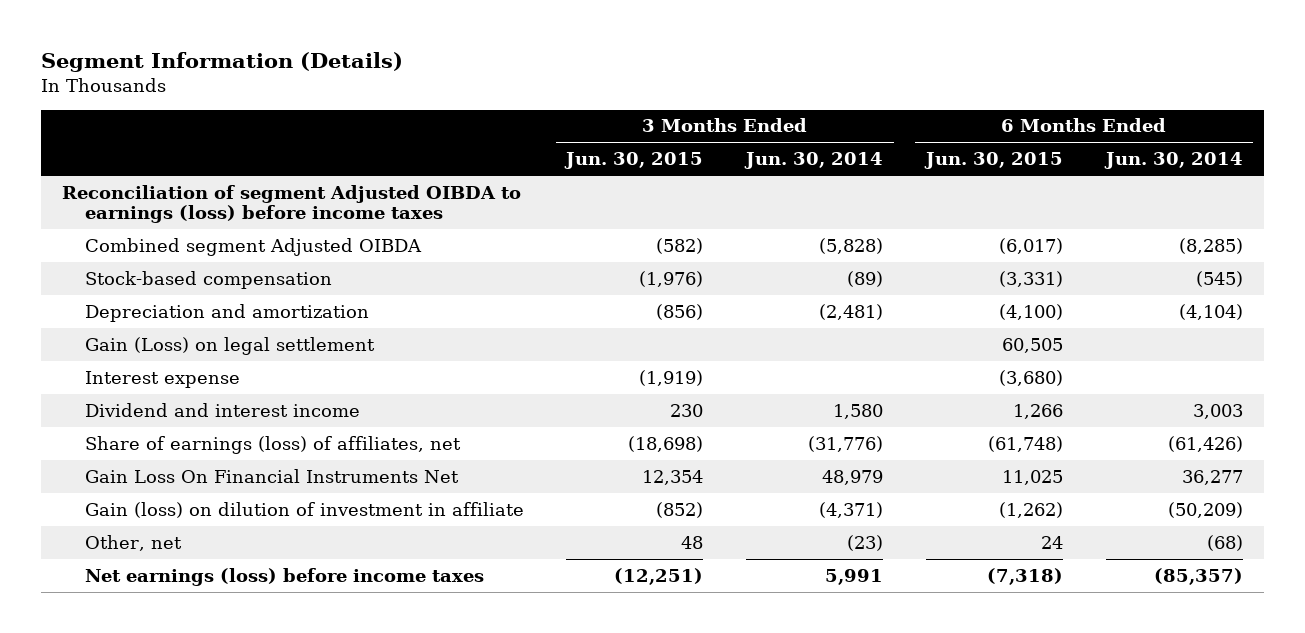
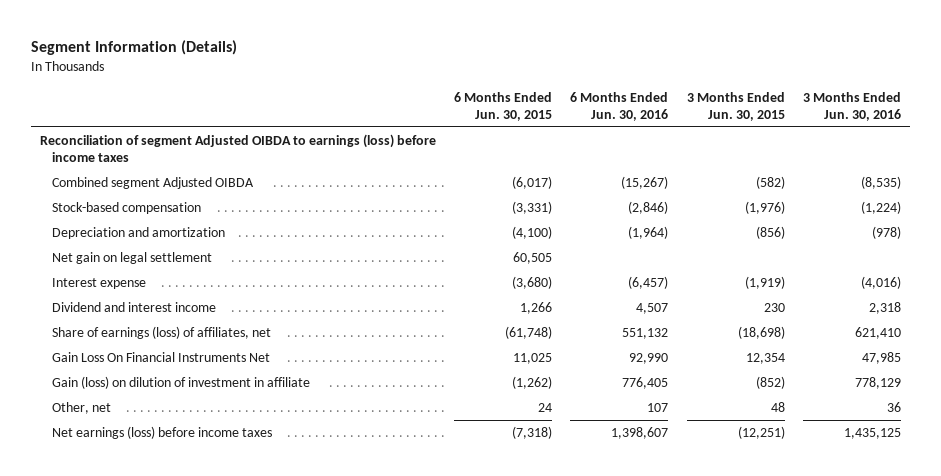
- | 3 Months Ended Jun. 30, 2015 | 3 Months Ended Jun. 30, 2014 | 6 Months Ended Jun. 30, 2015 | 6 Months Ended Jun. 30, 2014
+ | 6 Months Ended Jun. 30, 2015 | 6 Months Ended Jun. 30, 2016 | 3 Months Ended Jun. 30, 2015 | 3 Months Ended Jun. 30, 2016
- Gain (Loss) on legal settlement | | | 60,505 |
+ Net gain on legal settlement | 60,505 | | |

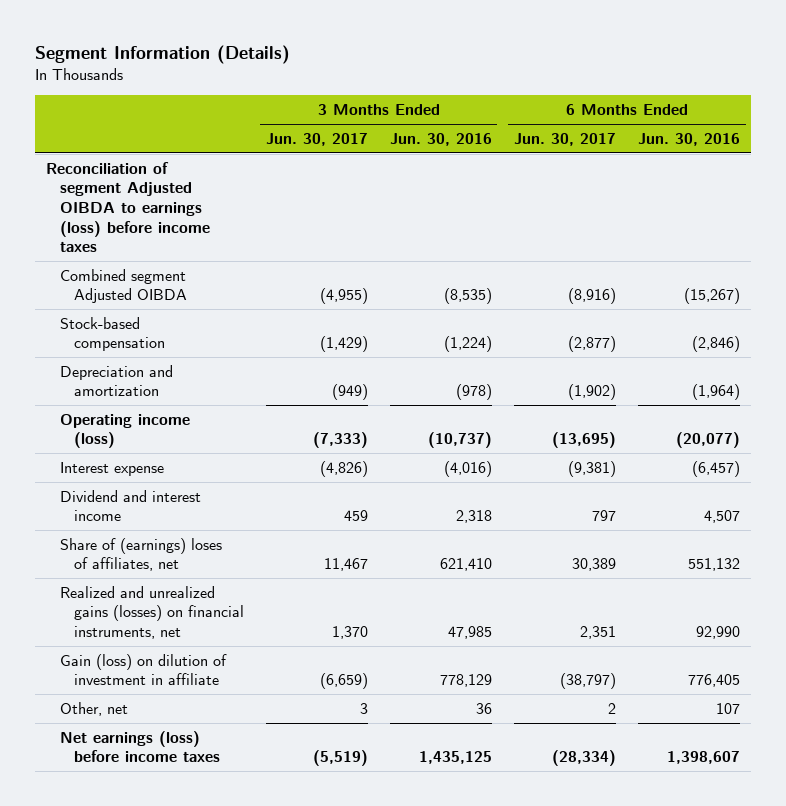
- | 6 Months Ended Jun. 30, 2015 | 6 Months Ended Jun. 30, 2016 | 3 Months Ended Jun. 30, 2015 | 3 Months Ended Jun. 30, 2016
+ | 3 Months Ended Jun. 30, 2017 | 3 Months Ended Jun. 30, 2016 | 6 Months Ended Jun. 30, 2017 | 6 Months Ended Jun. 30, 2016
- Net gain on legal settlement | 60,505 | | |
+ Operating income (loss) | (7,333) | (10,737) | (13,695) | (20,077)
- Share of earnings (loss) of affiliates, net | (61,748) | 551,132 | (18,698) | 621,410
- Gain Loss On Financial Instruments Net | 11,025 | 92,990 | 12,354 | 47,985
+ Share of (earnings) loses of affiliates, net | 11,467 | 621,410 | 30,389 | 551,132
+ Realized and unrealized gains (losses) on financial instruments, net | 1,370 | 47,985 | 2,351 | 92,990

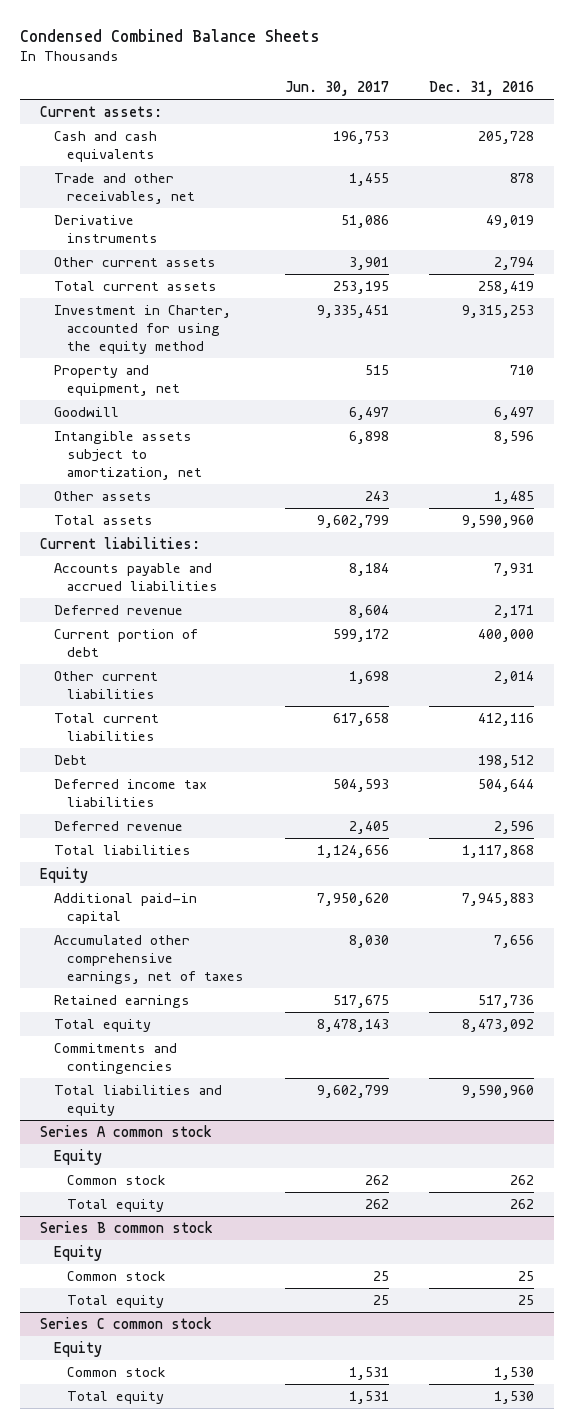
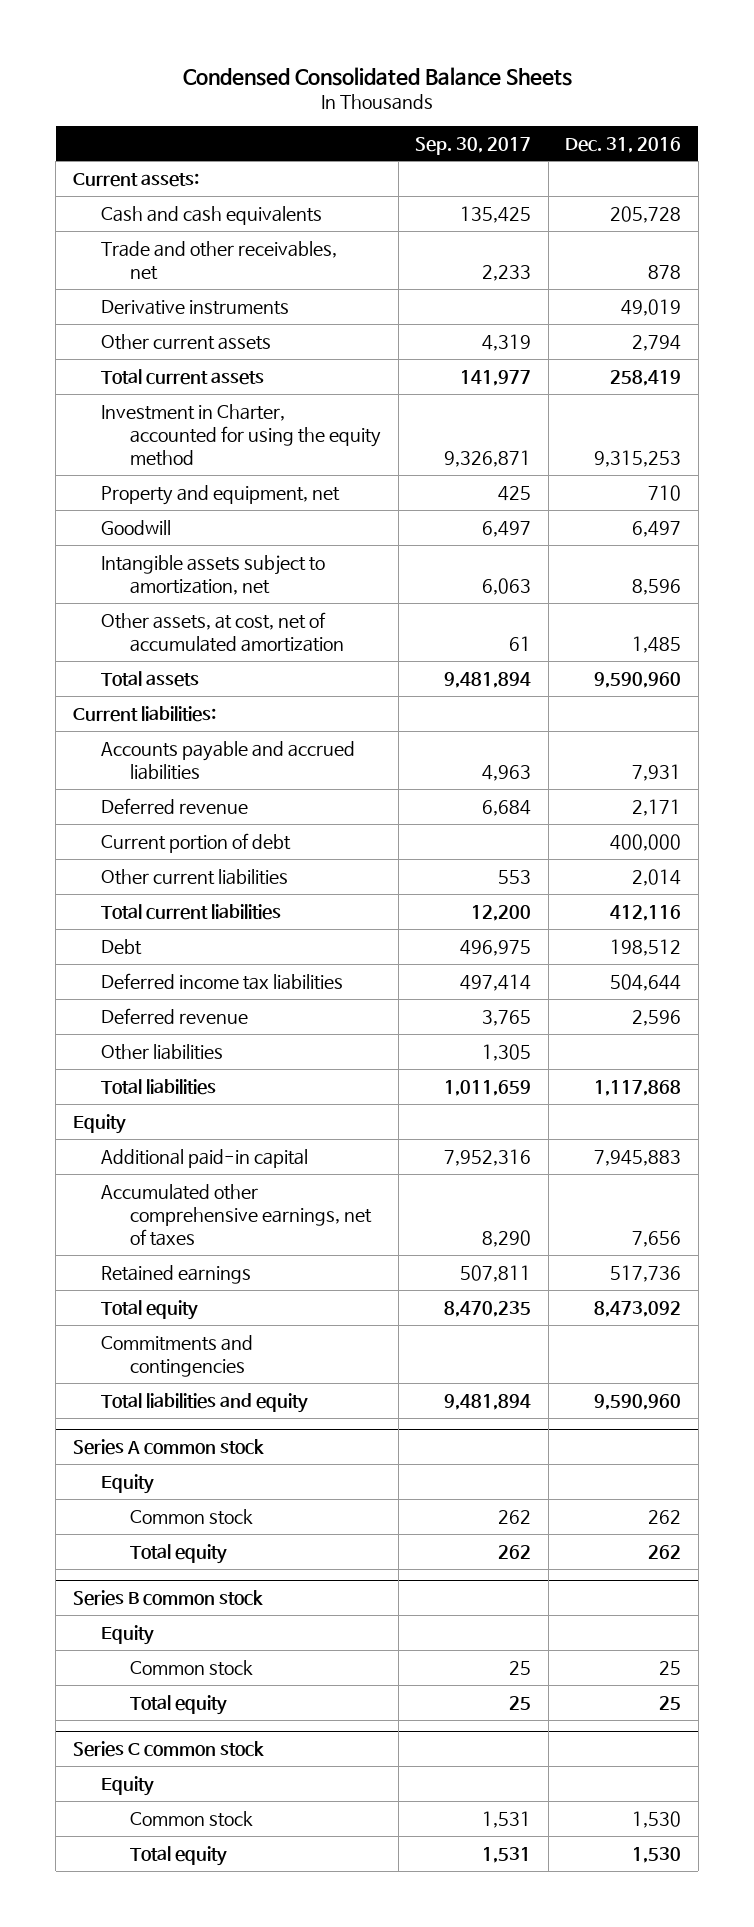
- Condensed Combined Balance Sheets
+ Condensed Consolidated Balance Sheets
- | Jun. 30, 2017 | Dec. 31, 2016
+ | Sep. 30, 2017 | Dec. 31, 2016
- Other assets | 243 | 1,485
+ Other assets, at cost, net of accumulated amortization | 61 | 1,485
+ Other liabilities | 1,305 |

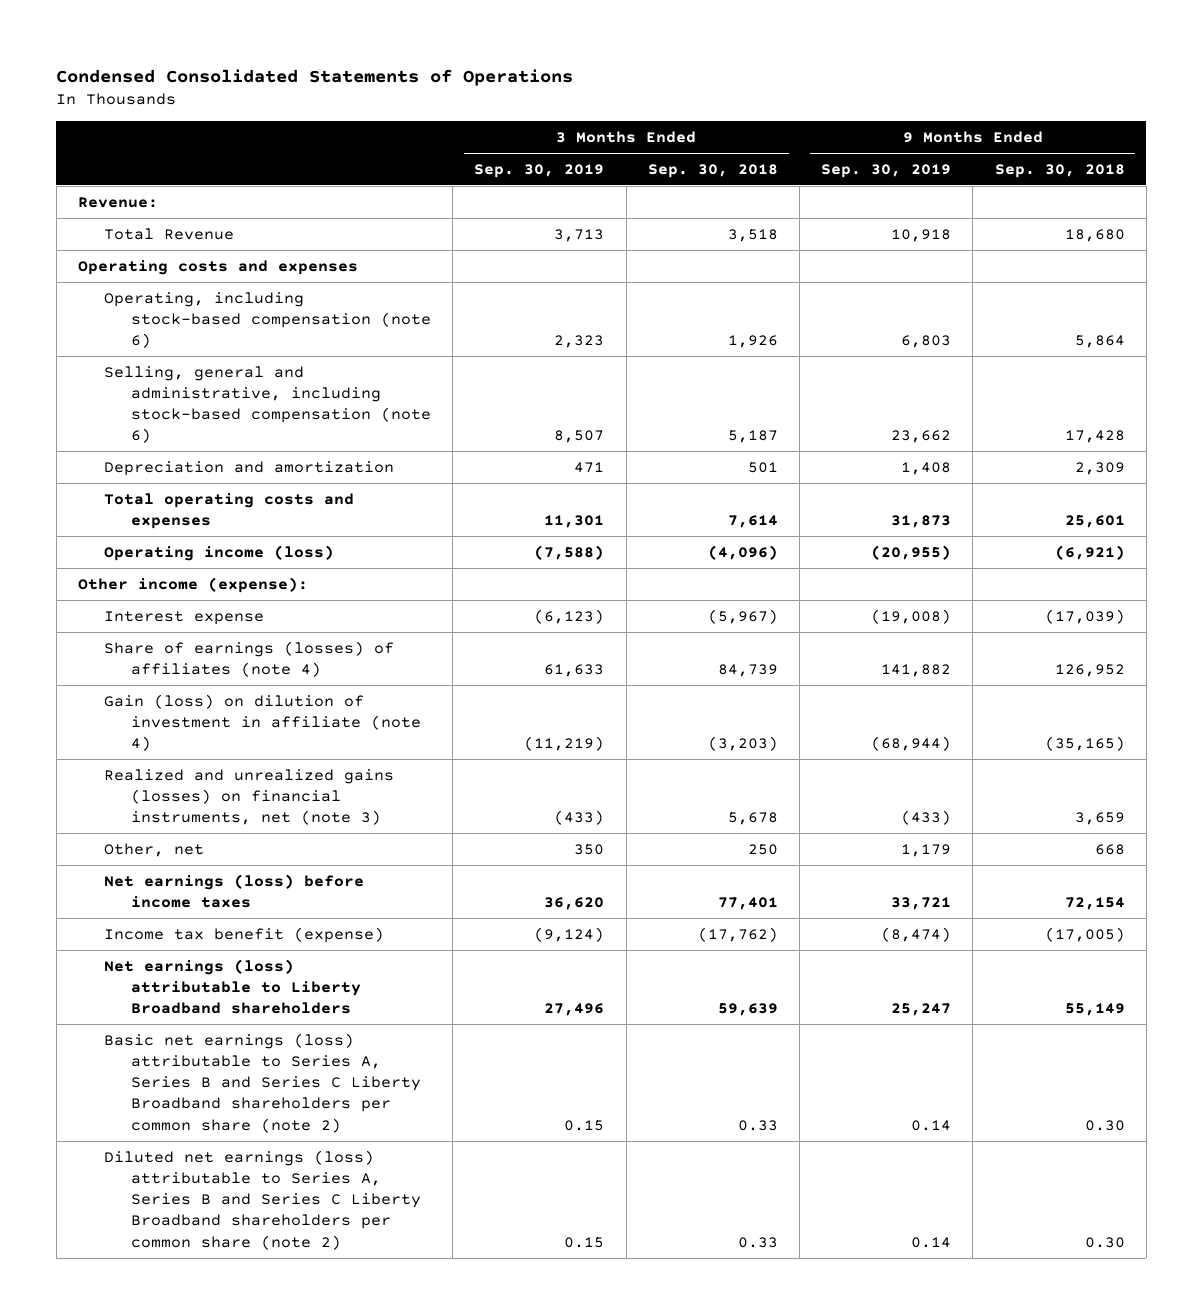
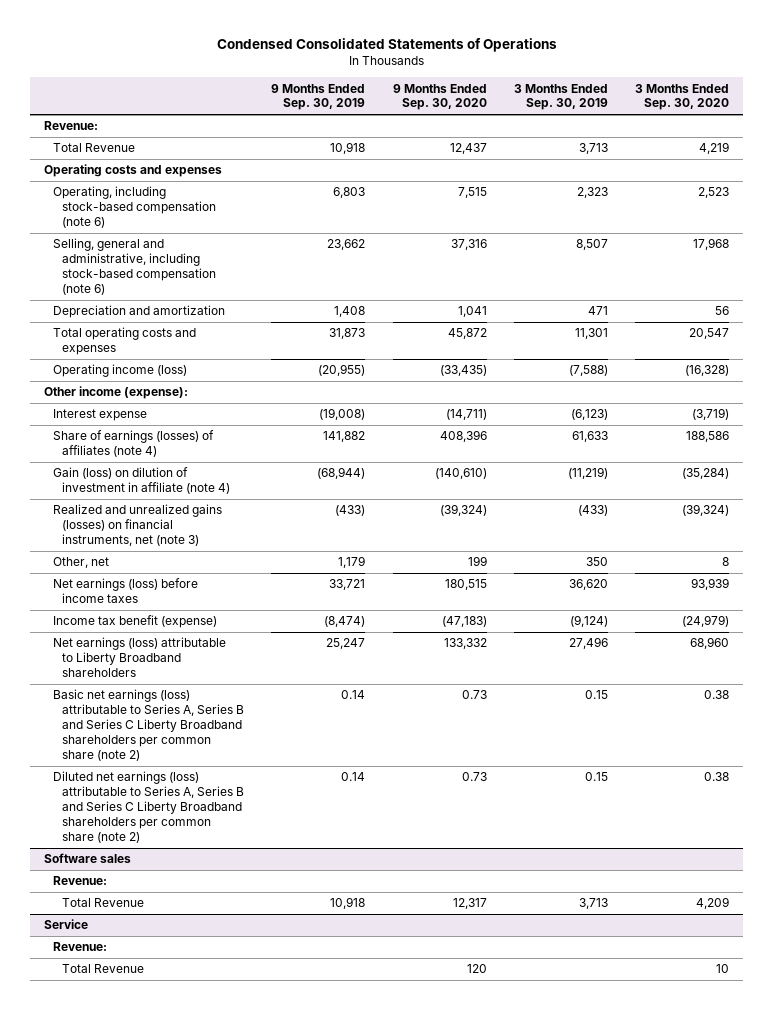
- | 3 Months Ended Sep. 30, 2019 | 3 Months Ended Sep. 30, 2018 | 9 Months Ended Sep. 30, 2019 | 9 Months Ended Sep. 30, 2018
+ | 9 Months Ended Sep. 30, 2019 | 9 Months Ended Sep. 30, 2020 | 3 Months Ended Sep. 30, 2019 | 3 Months Ended Sep. 30, 2020
+ Software sales
+ Revenue:
+ Total Revenue | 10,918 | 12,317 | 3,713 | 4,209
+ Service
+ Revenue:
+ Total Revenue | | 120 | | 10

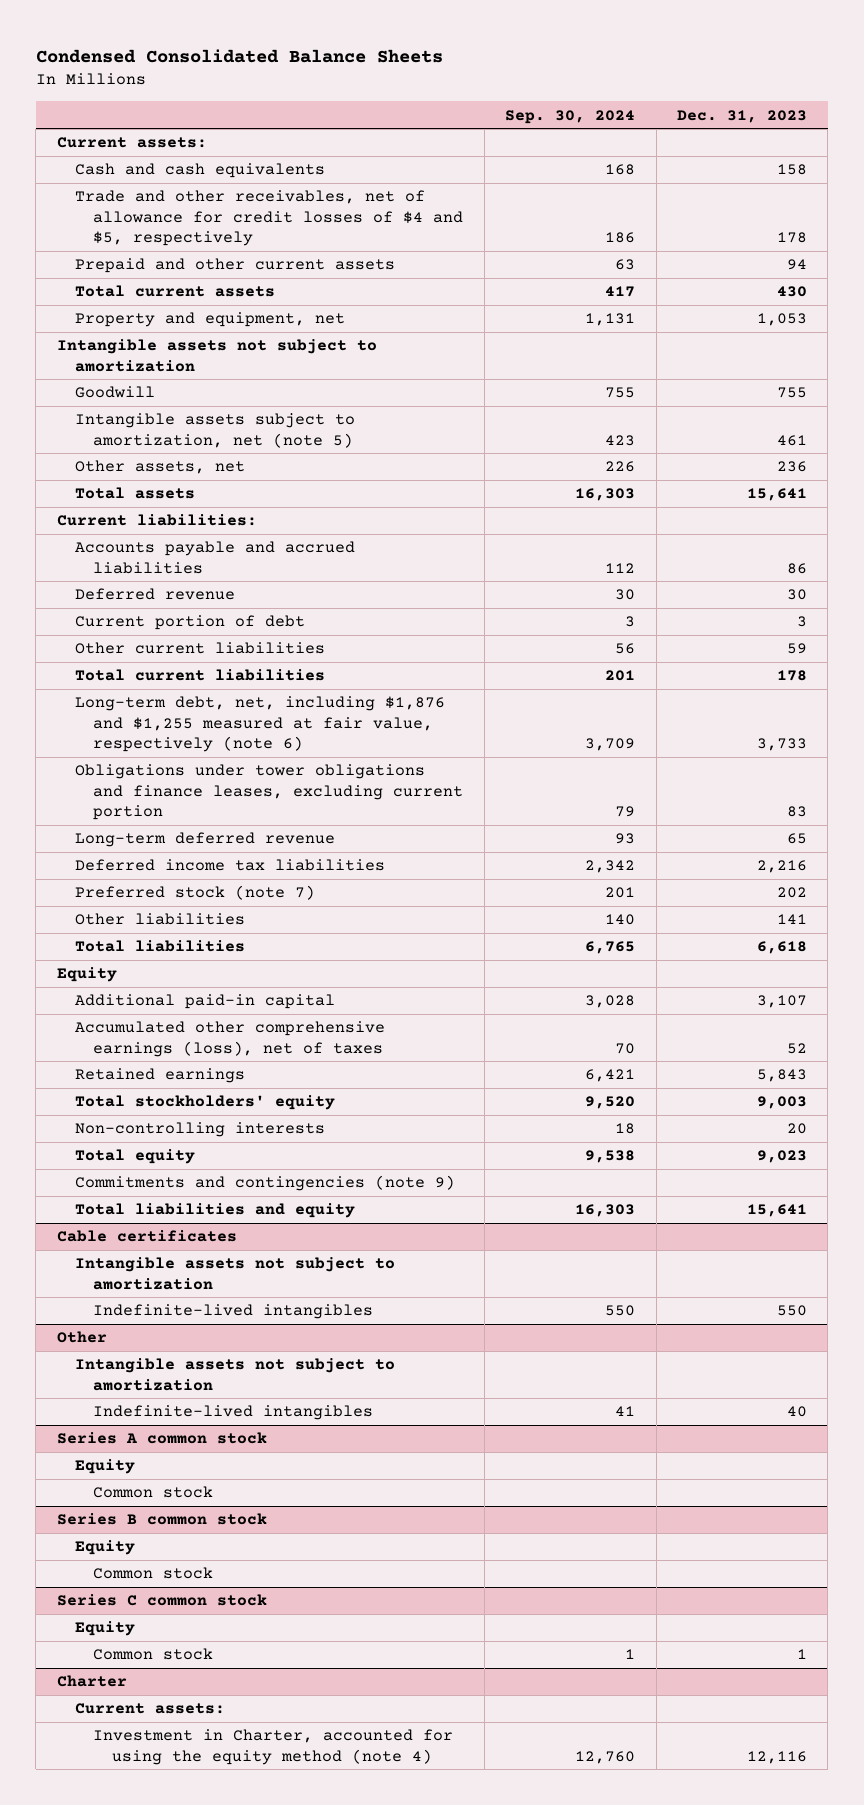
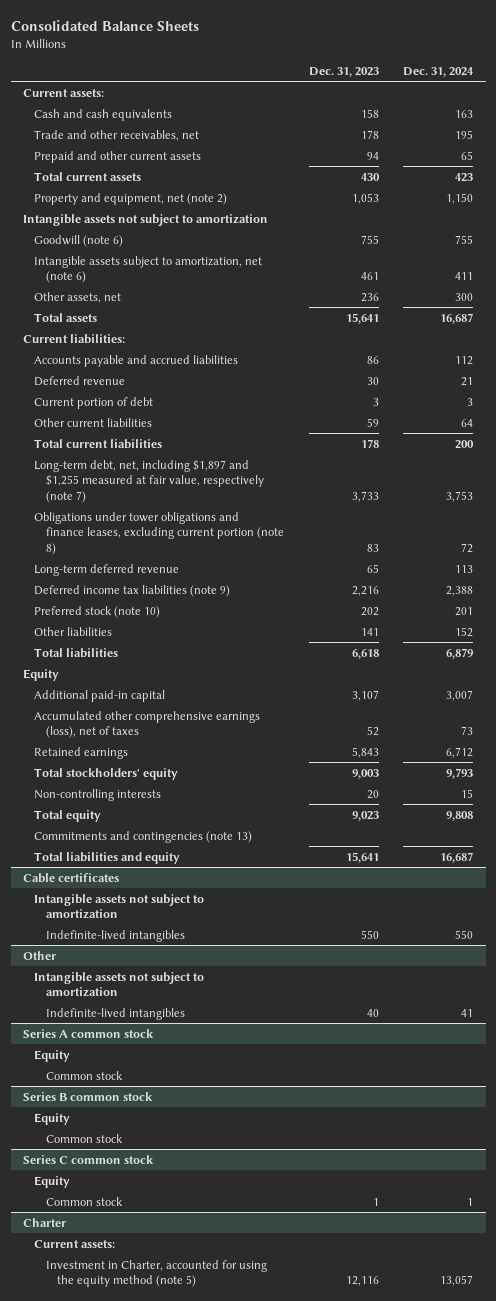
- Condensed Consolidated Balance Sheets
+ Consolidated Balance Sheets
- | Sep. 30, 2024 | Dec. 31, 2023
+ | Dec. 31, 2023 | Dec. 31, 2024
- Trade and other receivables, net of allowance for credit losses of $4 and $5, respectively | 186 | 178
+ Trade and other receivables, net | 178 | 195
- Property and equipment, net | 1,131 | 1,053
+ Property and equipment, net (note 2) | 1,053 | 1,150
- Goodwill | 755 | 755
- Intangible assets subject to amortization, net (note 5) | 423 | 461
+ Goodwill (note 6) | 755 | 755
+ Intangible assets subject to amortization, net (note 6) | 461 | 411
- Long-term debt, net, including $1,876 and $1,255 measured at fair value, respectively (note 6) | 3,709 | 3,733
- Obligations under tower obligations and finance leases, excluding current portion | 79 | 83
+ Long-term debt, net, including $1,897 and $1,255 measured at fair value, respectively (note 7) | 3,733 | 3,753
+ Obligations under tower obligations and finance leases, excluding current portion (note 8) | 83 | 72
- Deferred income tax liabilities | 2,342 | 2,216
- Preferred stock (note 7) | 201 | 202
+ Deferred income tax liabilities (note 9) | 2,216 | 2,388
+ Preferred stock (note 10) | 202 | 201
- Commitments and contingencies (note 9)
+ Commitments and contingencies (note 13)
@ Charter
- Investment in Charter, accounted for using the equity method (note 4) | 12,760 | 12,116
+ Investment in Charter, accounted for using the equity method (note 5) | 12,116 | 13,057

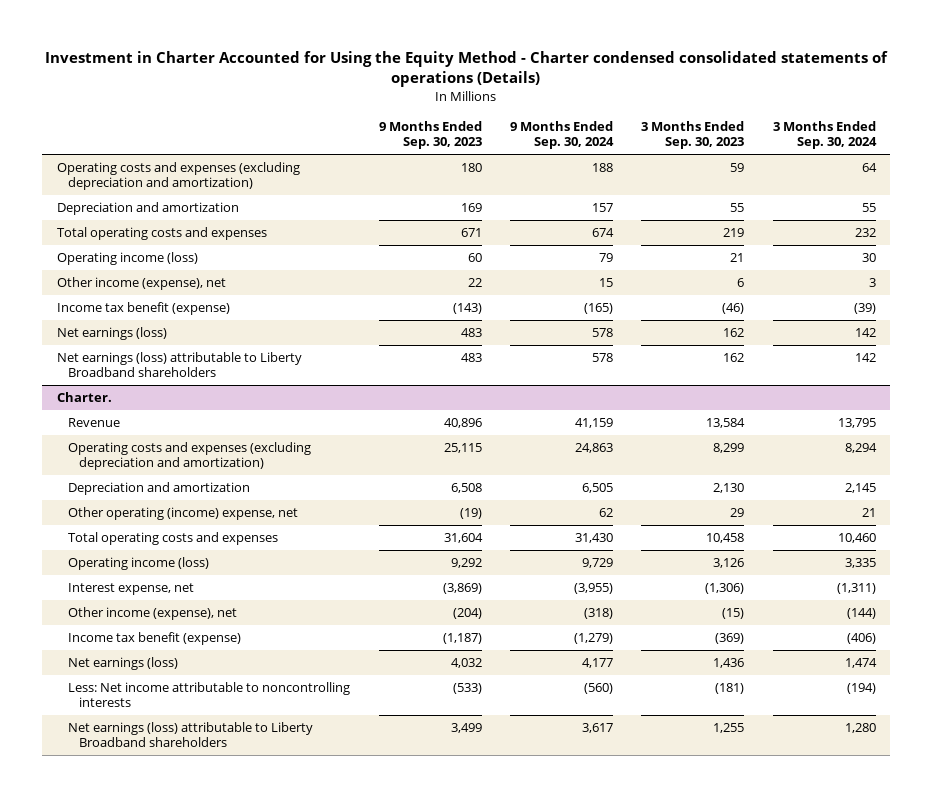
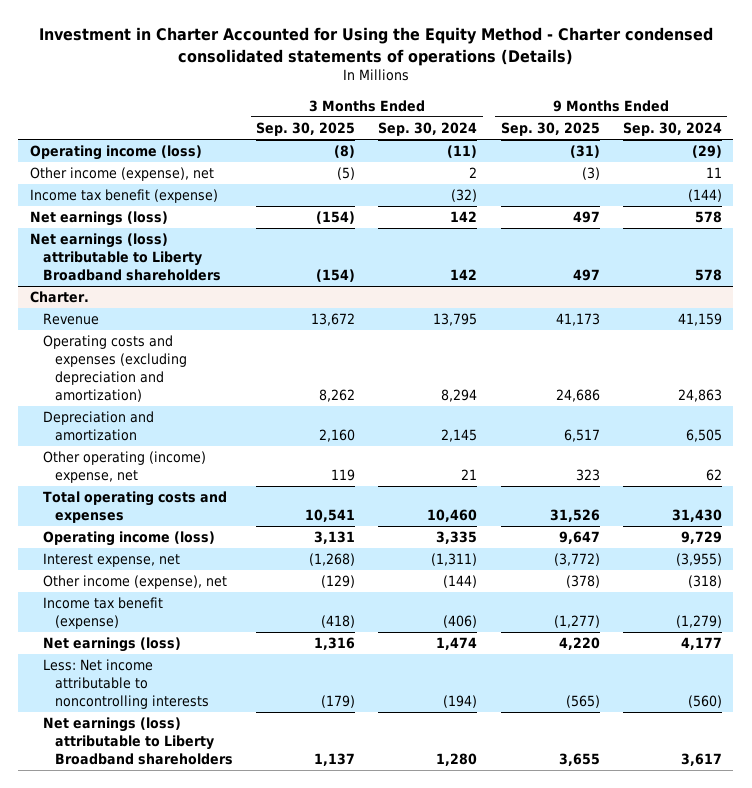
- | 9 Months Ended Sep. 30, 2023 | 9 Months Ended Sep. 30, 2024 | 3 Months Ended Sep. 30, 2023 | 3 Months Ended Sep. 30, 2024
+ | 3 Months Ended Sep. 30, 2025 | 3 Months Ended Sep. 30, 2024 | 9 Months Ended Sep. 30, 2025 | 9 Months Ended Sep. 30, 2024
- Operating costs and expenses (excluding depreciation and amortization) | 180 | 188 | 59 | 64
- Depreciation and amortization | 169 | 157 | 55 | 55
- Total operating costs and expenses | 671 | 674 | 219 | 232
- Operating income (loss) | 60 | 79 | 21 | 30
- Other income (expense), net | 22 | 15 | 6 | 3
- Income tax benefit (expense) | (143) | (165) | (46) | (39)
+ Operating income (loss) | (8) | (11) | (31) | (29)
+ Other income (expense), net | (5) | 2 | (3) | 11
+ Income tax benefit (expense) | | (32) | | (144)

